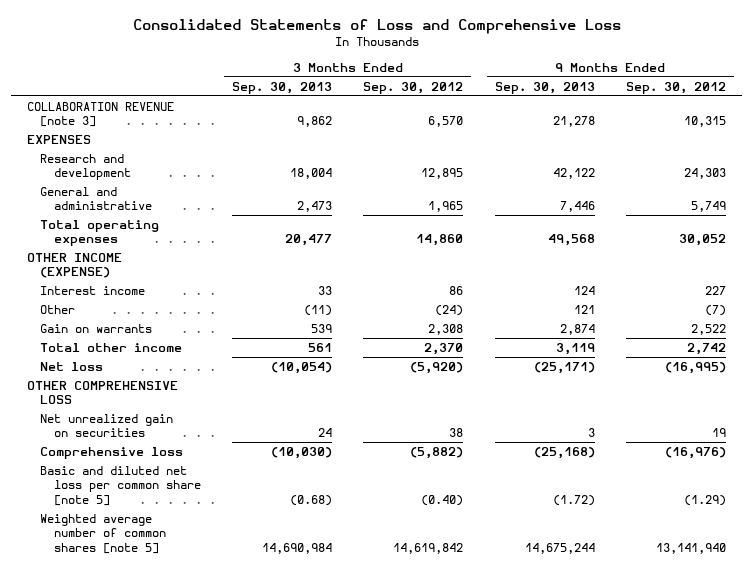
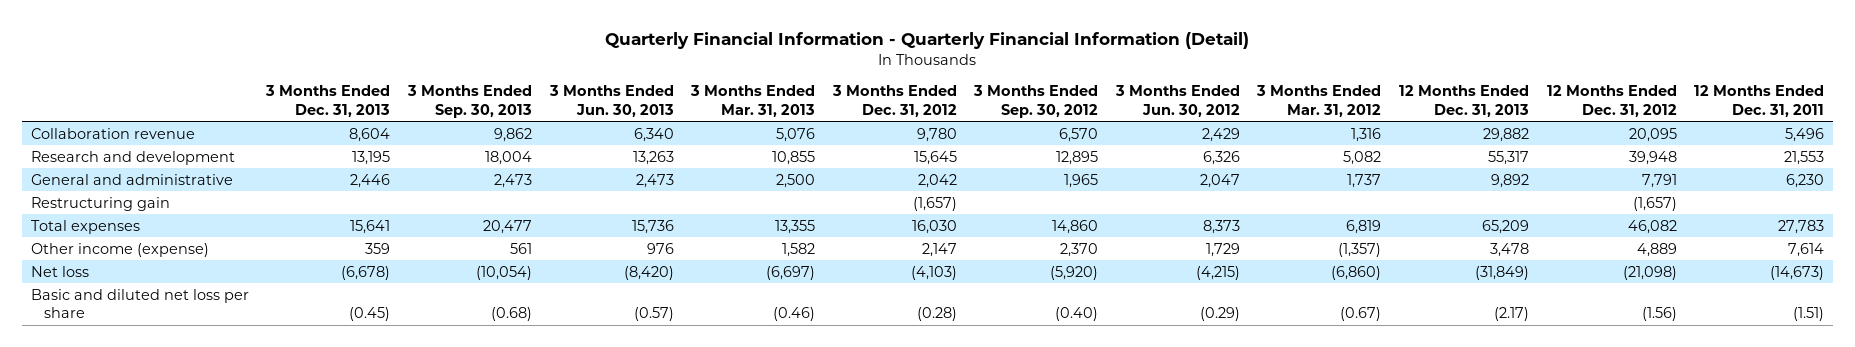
- Consolidated Statements of Loss and Comprehensive Loss
+ Quarterly Financial Information - Quarterly Financial Information (Detail)
- | 3 Months Ended Sep. 30, 2013 | 3 Months Ended Sep. 30, 2012 | 9 Months Ended Sep. 30, 2013 | 9 Months Ended Sep. 30, 2012
+ | 3 Months Ended Dec. 31, 2013 | 3 Months Ended Sep. 30, 2013 | 3 Months Ended Jun. 30, 2013 | 3 Months Ended Mar. 31, 2013 | 3 Months Ended Dec. 31, 2012 | 3 Months Ended Sep. 30, 2012 | 3 Months Ended Jun. 30, 2012 | 3 Months Ended Mar. 31, 2012 | 12 Months Ended Dec. 31, 2013 | 12 Months Ended Dec. 31, 2012 | 12 Months Ended Dec. 31, 2011
- COLLABORATION REVENUE [note 3] | 9,862 | 6,570 | 21,278 | 10,315
- EXPENSES
+ Collaboration revenue | 8,604 | 9,862 | 6,340 | 5,076 | 9,780 | 6,570 | 2,429 | 1,316 | 29,882 | 20,095 | 5,496
- Total operating expenses | 20,477 | 14,860 | 49,568 | 30,052
- OTHER INCOME (EXPENSE)
- Interest income | 33 | 86 | 124 | 227
- Other | (11) | (24) | 121 | (7)
- Gain on warrants | 539 | 2,308 | 2,874 | 2,522
- Total other income | 561 | 2,370 | 3,119 | 2,742
+ Restructuring gain | | | | | (1,657) | | | | | (1,657) |
+ Total expenses | 15,641 | 20,477 | 15,736 | 13,355 | 16,030 | 14,860 | 8,373 | 6,819 | 65,209 | 46,082 | 27,783
+ Other income (expense) | 359 | 561 | 976 | 1,582 | 2,147 | 2,370 | 1,729 | (1,357) | 3,478 | 4,889 | 7,614
- OTHER COMPREHENSIVE LOSS
- Net unrealized gain on securities | 24 | 38 | 3 | 19
- Comprehensive loss | (10,030) | (5,882) | (25,168) | (16,976)
- Basic and diluted net loss per common share [note 5] | (0.68) | (0.40) | (1.72) | (1.29)
- Weighted average number of common shares [note 5] | 14,690,984 | 14,619,842 | 14,675,244 | 13,141,940
+ Basic and diluted net loss per share | (0.45) | (0.68) | (0.57) | (0.46) | (0.28) | (0.40) | (0.29) | (0.67) | (2.17) | (1.56) | (1.51)

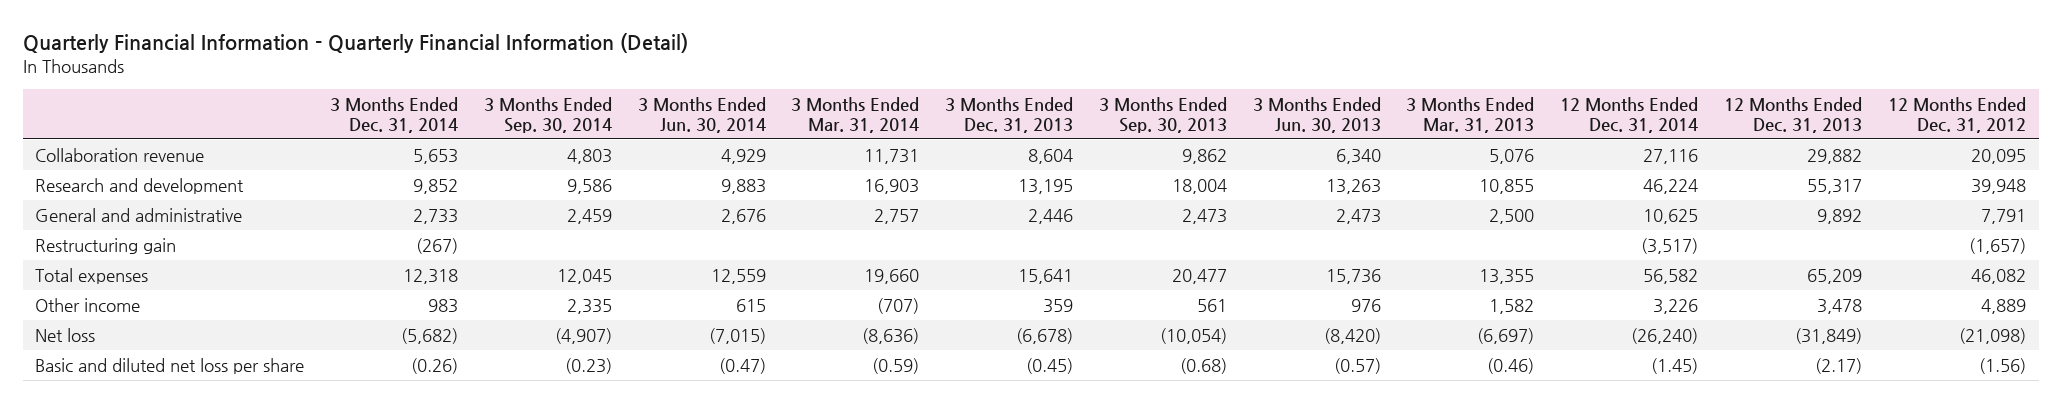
- | 3 Months Ended Dec. 31, 2013 | 3 Months Ended Sep. 30, 2013 | 3 Months Ended Jun. 30, 2013 | 3 Months Ended Mar. 31, 2013 | 3 Months Ended Dec. 31, 2012 | 3 Months Ended Sep. 30, 2012 | 3 Months Ended Jun. 30, 2012 | 3 Months Ended Mar. 31, 2012 | 12 Months Ended Dec. 31, 2013 | 12 Months Ended Dec. 31, 2012 | 12 Months Ended Dec. 31, 2011
+ | 3 Months Ended Dec. 31, 2014 | 3 Months Ended Sep. 30, 2014 | 3 Months Ended Jun. 30, 2014 | 3 Months Ended Mar. 31, 2014 | 3 Months Ended Dec. 31, 2013 | 3 Months Ended Sep. 30, 2013 | 3 Months Ended Jun. 30, 2013 | 3 Months Ended Mar. 31, 2013 | 12 Months Ended Dec. 31, 2014 | 12 Months Ended Dec. 31, 2013 | 12 Months Ended Dec. 31, 2012
- Other income (expense) | 359 | 561 | 976 | 1,582 | 2,147 | 2,370 | 1,729 | (1,357) | 3,478 | 4,889 | 7,614
+ Other income | 983 | 2,335 | 615 | (707) | 359 | 561 | 976 | 1,582 | 3,226 | 3,478 | 4,889

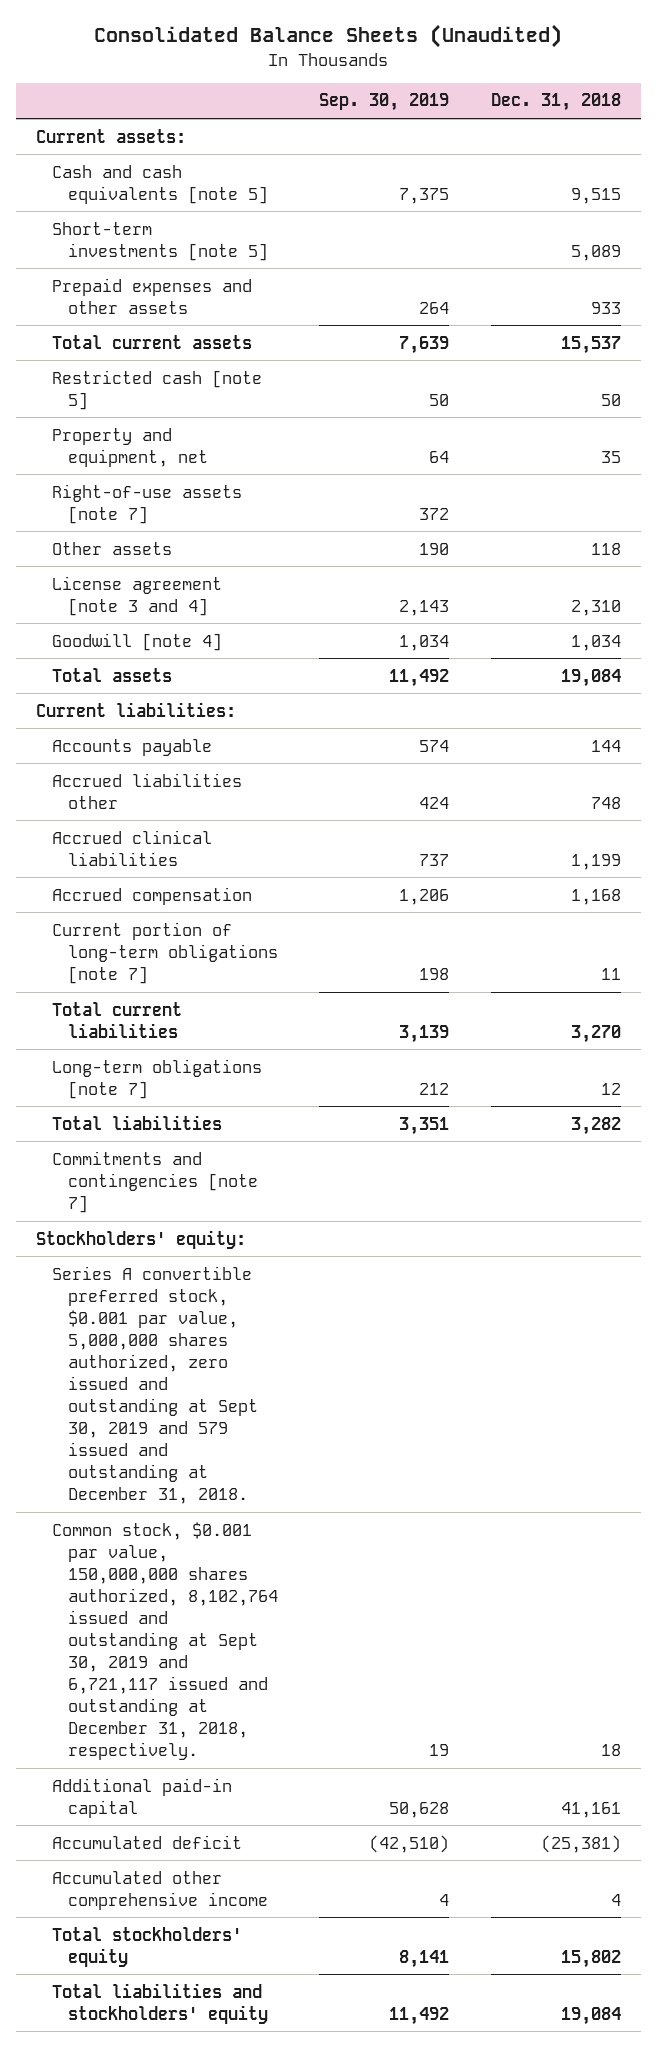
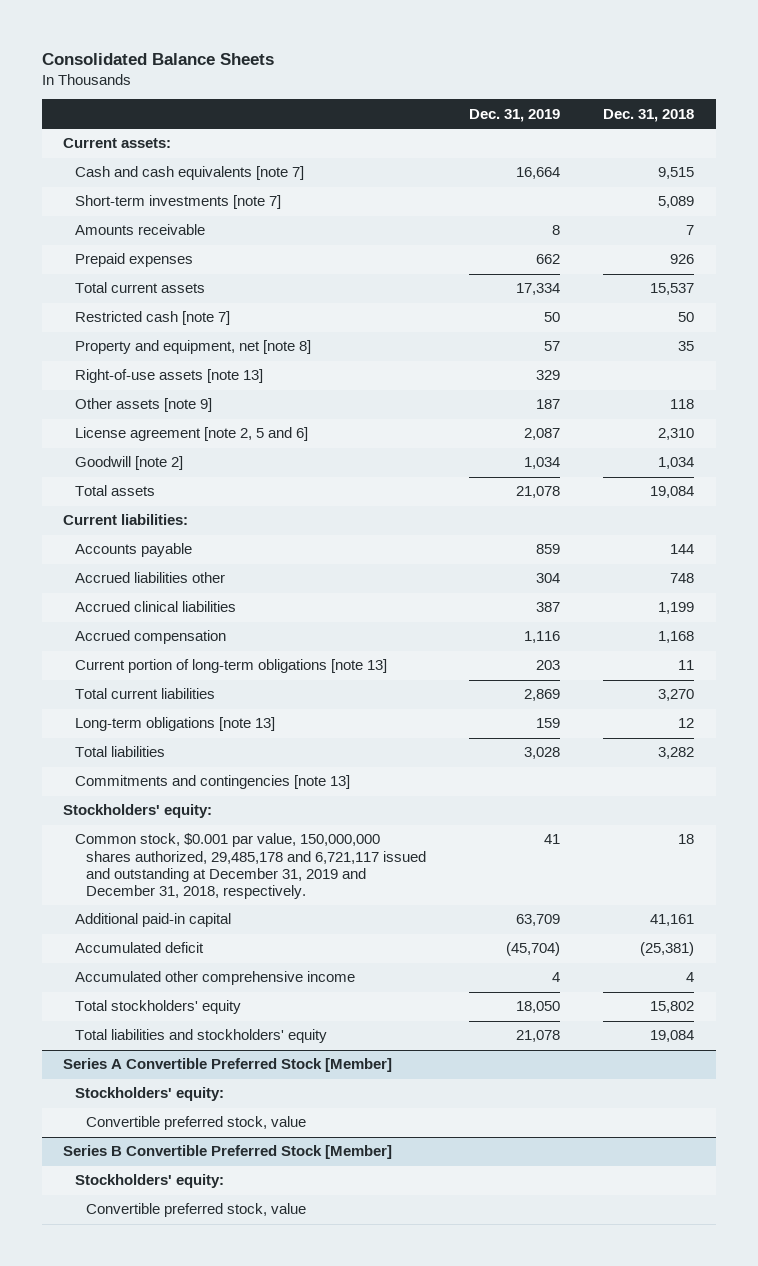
- Consolidated Balance Sheets (Unaudited)
+ Consolidated Balance Sheets
- | Sep. 30, 2019 | Dec. 31, 2018
+ | Dec. 31, 2019 | Dec. 31, 2018
- Cash and cash equivalents [note 5] | 7,375 | 9,515
- Short-term investments [note 5] | | 5,089
- Prepaid expenses and other assets | 264 | 933
+ Cash and cash equivalents [note 7] | 16,664 | 9,515
+ Short-term investments [note 7] | | 5,089
+ Amounts receivable | 8 | 7
+ Prepaid expenses | 662 | 926
- Restricted cash [note 5] | 50 | 50
- Property and equipment, net | 64 | 35
- Right-of-use assets [note 7] | 372 |
- Other assets | 190 | 118
- License agreement [note 3 and 4] | 2,143 | 2,310
- Goodwill [note 4] | 1,034 | 1,034
+ Restricted cash [note 7] | 50 | 50
+ Property and equipment, net [note 8] | 57 | 35
+ Right-of-use assets [note 13] | 329 |
+ Other assets [note 9] | 187 | 118
+ License agreement [note 2, 5 and 6] | 2,087 | 2,310
+ Goodwill [note 2] | 1,034 | 1,034
- Current portion of long-term obligations [note 7] | 198 | 11
+ Current portion of long-term obligations [note 13] | 203 | 11
- Long-term obligations [note 7] | 212 | 12
+ Long-term obligations [note 13] | 159 | 12
- Commitments and contingencies [note 7]
+ Commitments and contingencies [note 13]
- Series A convertible preferred stock, $0.001 par value, 5,000,000 shares authorized, zero issued and outstanding at Sept 30, 2019 and 579 issued and outstanding at December 31, 2018.
- Common stock, $0.001 par value, 150,000,000 shares authorized, 8,102,764 issued and outstanding at Sept 30, 2019 and 6,721,117 issued and outstanding at December 31, 2018, respectively. | 19 | 18
+ Common stock, $0.001 par value, 150,000,000 shares authorized, 29,485,178 and 6,721,117 issued and outstanding at December 31, 2019 and December 31, 2018, respectively. | 41 | 18
+ Series A Convertible Preferred Stock [Member]
+ Stockholders' equity:
+ Convertible preferred stock, value
+ Series B Convertible Preferred Stock [Member]
+ Stockholders' equity:
+ Convertible preferred stock, value

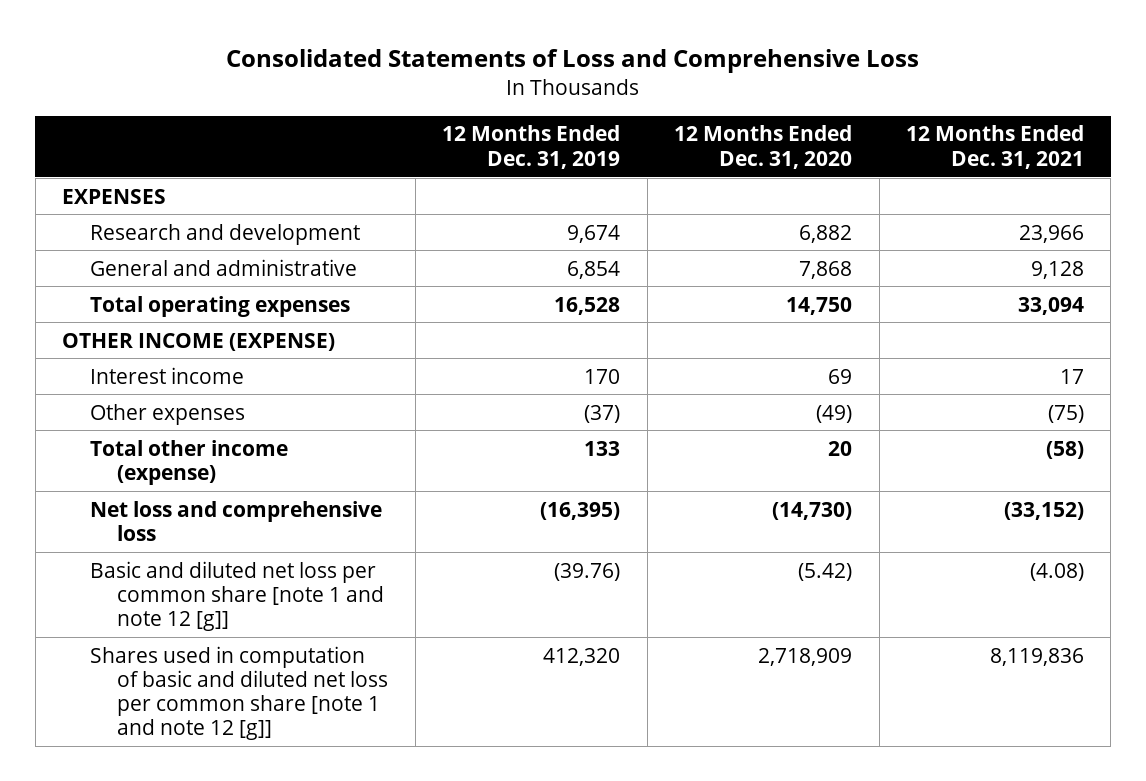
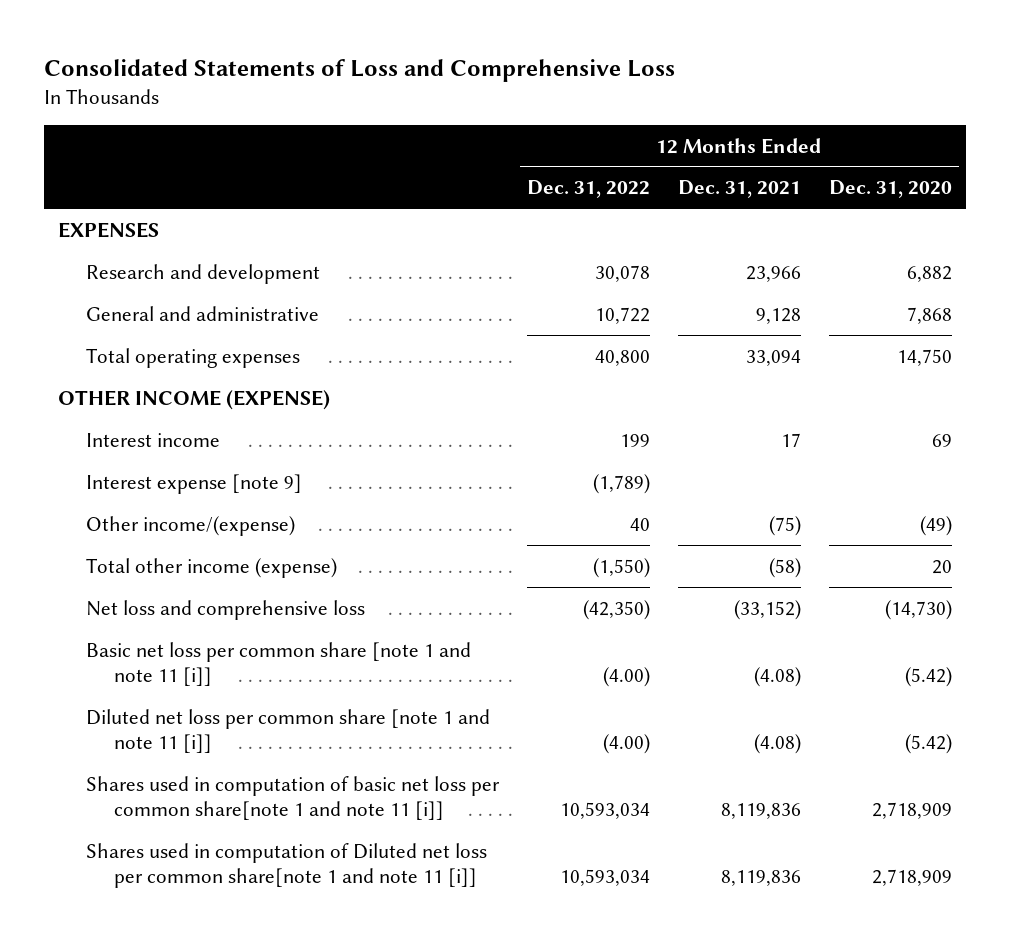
- | 12 Months Ended Dec. 31, 2019 | 12 Months Ended Dec. 31, 2020 | 12 Months Ended Dec. 31, 2021
+ | 12 Months Ended Dec. 31, 2022 | 12 Months Ended Dec. 31, 2021 | 12 Months Ended Dec. 31, 2020
- Other expenses | (37) | (49) | (75)
+ Interest expense [note 9] | (1,789) | |
+ Other income/(expense) | 40 | (75) | (49)
- Basic and diluted net loss per common share [note 1 and note 12 [g]] | (39.76) | (5.42) | (4.08)
- Shares used in computation of basic and diluted net loss per common share [note 1 and note 12 [g]] | 412,320 | 2,718,909 | 8,119,836
+ Basic net loss per common share [note 1 and note 11 [i]] | (4.00) | (4.08) | (5.42)
+ Diluted net loss per common share [note 1 and note 11 [i]] | (4.00) | (4.08) | (5.42)
+ Shares used in computation of basic net loss per common share[note 1 and note 11 [i]] | 10,593,034 | 8,119,836 | 2,718,909
+ Shares used in computation of Diluted net loss per common share[note 1 and note 11 [i]] | 10,593,034 | 8,119,836 | 2,718,909

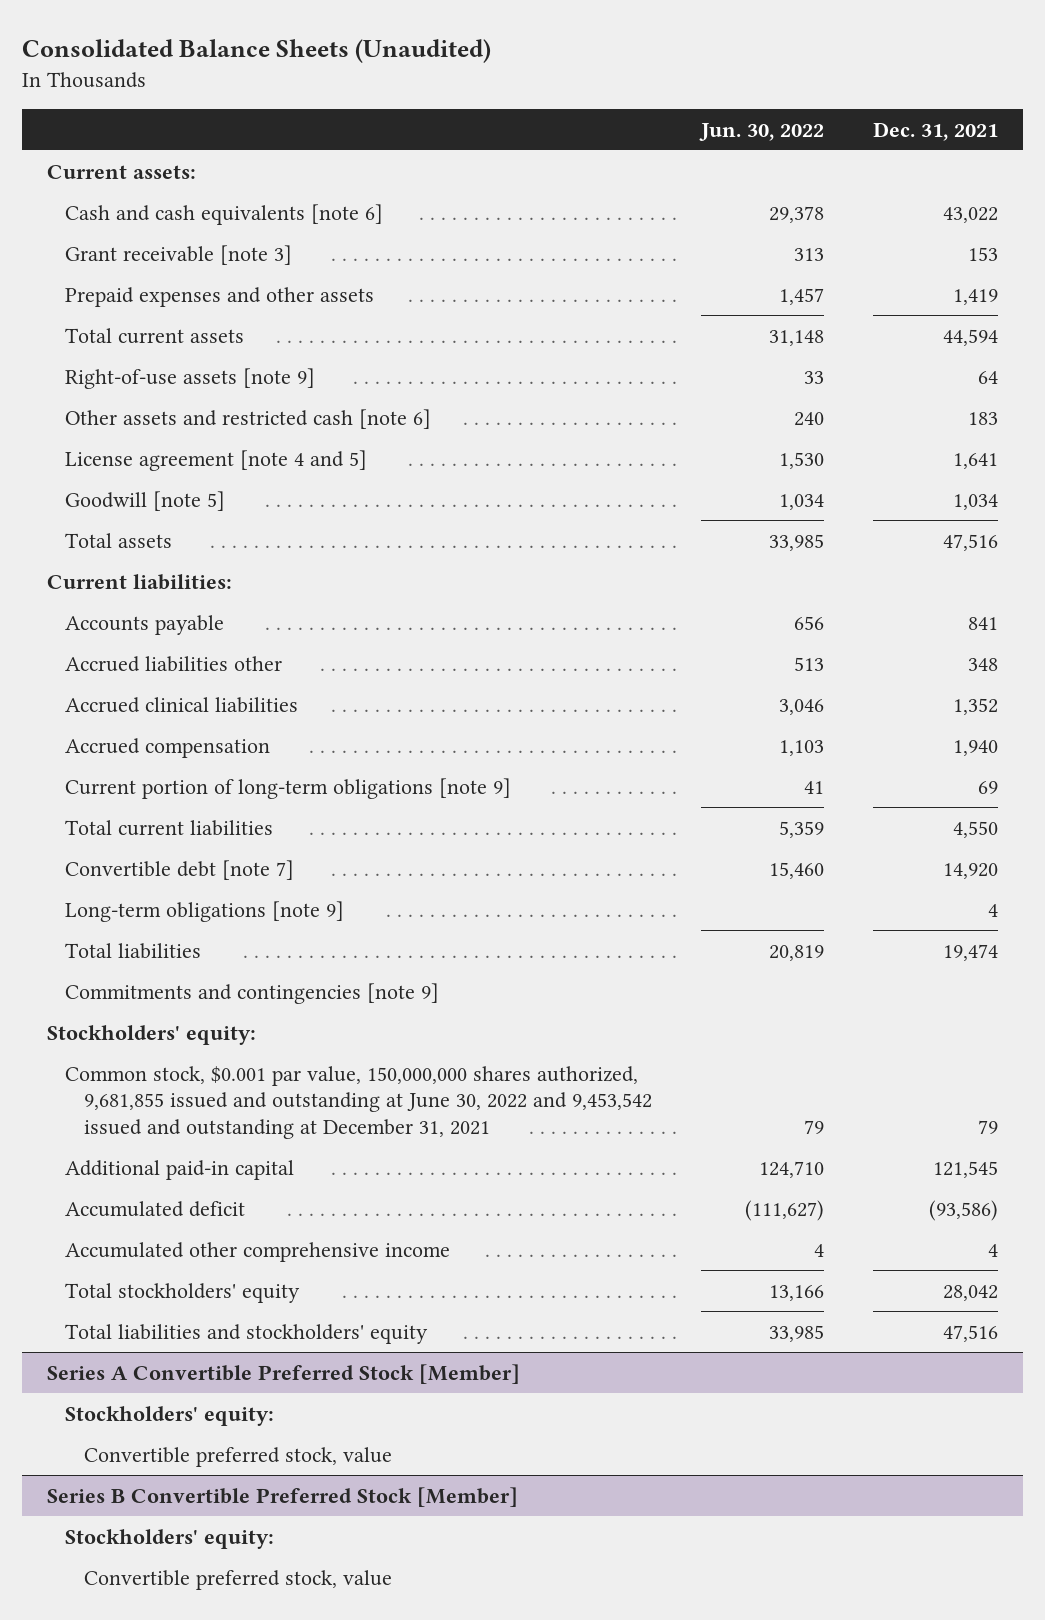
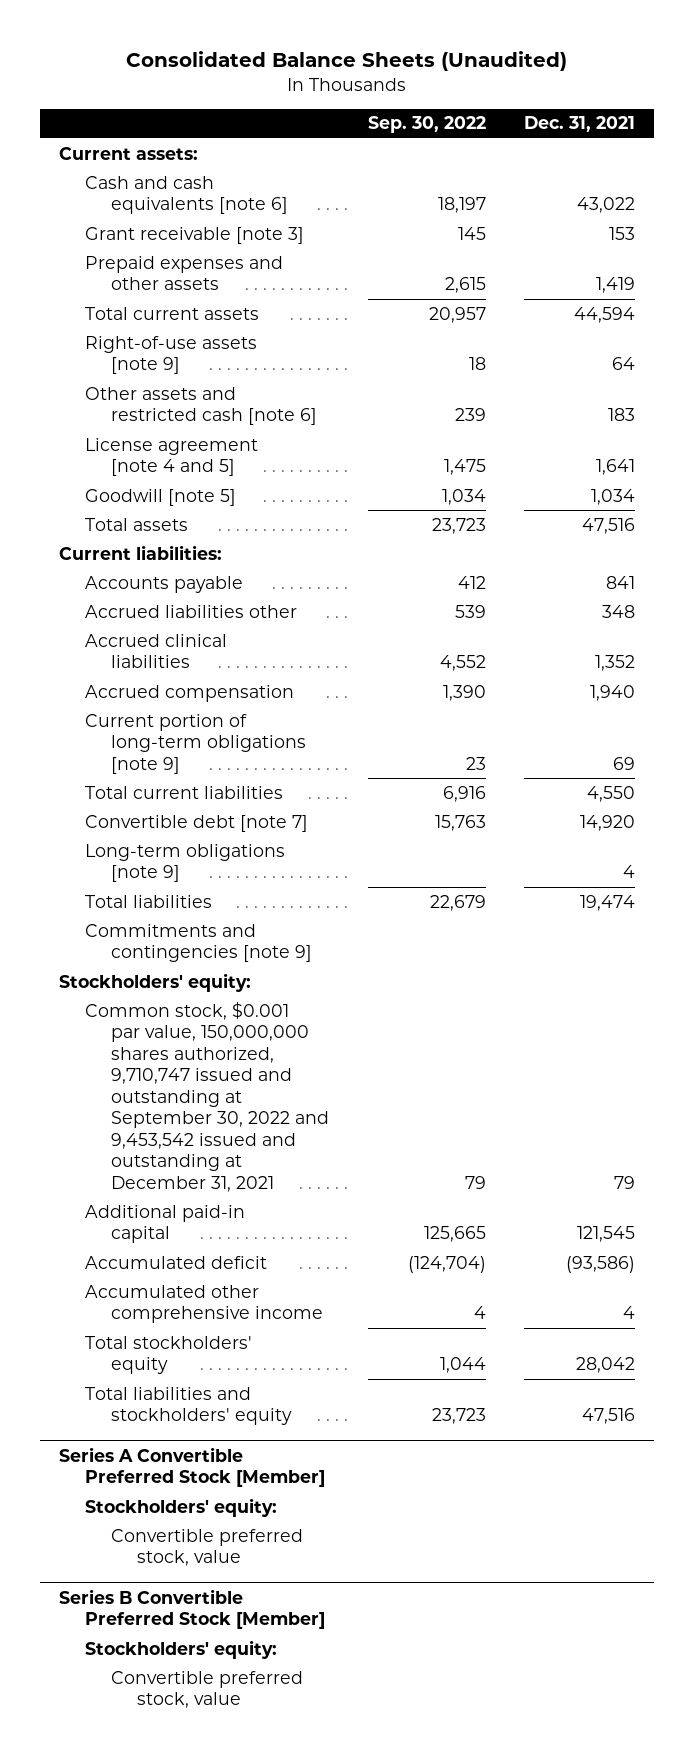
- | Jun. 30, 2022 | Dec. 31, 2021
+ | Sep. 30, 2022 | Dec. 31, 2021
- Common stock, $0.001 par value, 150,000,000 shares authorized, 9,681,855 issued and outstanding at June 30, 2022 and 9,453,542 issued and outstanding at December 31, 2021 | 79 | 79
+ Common stock, $0.001 par value, 150,000,000 shares authorized, 9,710,747 issued and outstanding at September 30, 2022 and 9,453,542 issued and outstanding at December 31, 2021 | 79 | 79

